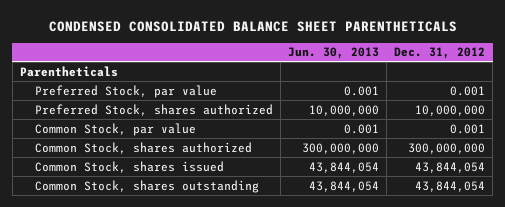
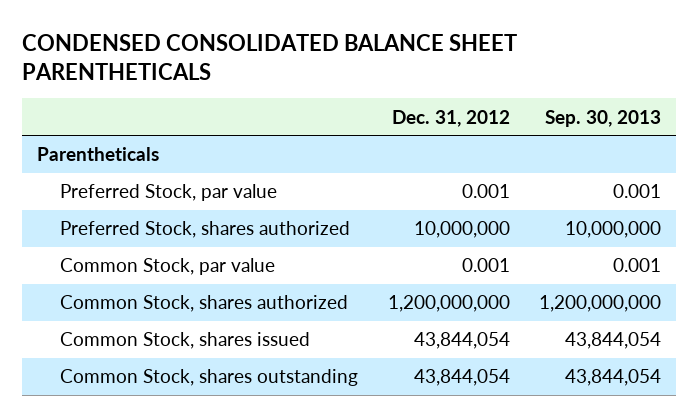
- | Jun. 30, 2013 | Dec. 31, 2012
+ | Dec. 31, 2012 | Sep. 30, 2013
- Common Stock, shares authorized | 300,000,000 | 300,000,000
+ Common Stock, shares authorized | 1,200,000,000 | 1,200,000,000

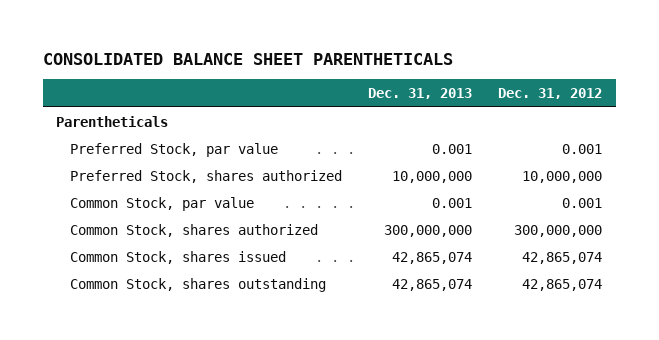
- CONDENSED CONSOLIDATED BALANCE SHEET PARENTHETICALS
+ CONSOLIDATED BALANCE SHEET PARENTHETICALS
- | Dec. 31, 2012 | Sep. 30, 2013
+ | Dec. 31, 2013 | Dec. 31, 2012
- Common Stock, shares authorized | 1,200,000,000 | 1,200,000,000
- Common Stock, shares issued | 43,844,054 | 43,844,054
- Common Stock, shares outstanding | 43,844,054 | 43,844,054
+ Common Stock, shares authorized | 300,000,000 | 300,000,000
+ Common Stock, shares issued | 42,865,074 | 42,865,074
+ Common Stock, shares outstanding | 42,865,074 | 42,865,074

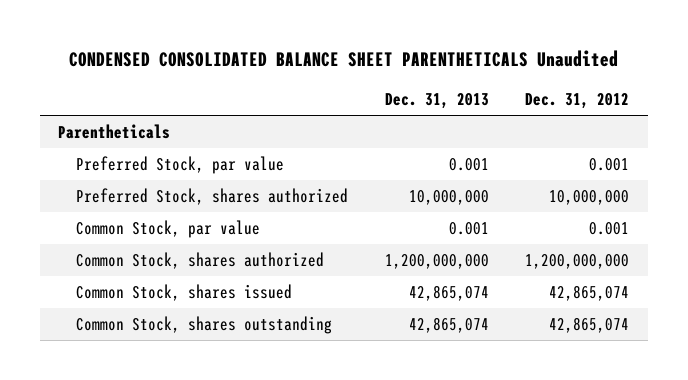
- CONSOLIDATED BALANCE SHEET PARENTHETICALS
+ CONDENSED CONSOLIDATED BALANCE SHEET PARENTHETICALS Unaudited
- Common Stock, shares authorized | 300,000,000 | 300,000,000
+ Common Stock, shares authorized | 1,200,000,000 | 1,200,000,000

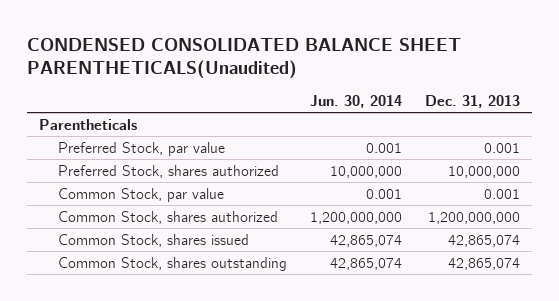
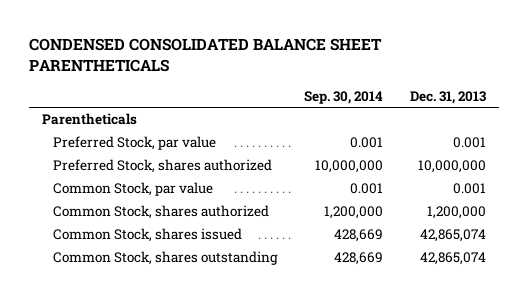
- CONDENSED CONSOLIDATED BALANCE SHEET PARENTHETICALS(Unaudited)
+ CONDENSED CONSOLIDATED BALANCE SHEET PARENTHETICALS
- | Jun. 30, 2014 | Dec. 31, 2013
+ | Sep. 30, 2014 | Dec. 31, 2013
- Common Stock, shares authorized | 1,200,000,000 | 1,200,000,000
+ Common Stock, shares authorized | 1,200,000 | 1,200,000

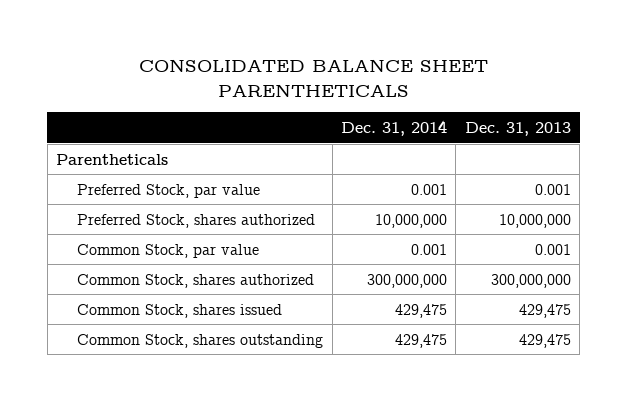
- CONDENSED CONSOLIDATED BALANCE SHEET PARENTHETICALS
+ CONSOLIDATED BALANCE SHEET PARENTHETICALS
- | Sep. 30, 2014 | Dec. 31, 2013
+ | Dec. 31, 2014 | Dec. 31, 2013
- Common Stock, shares authorized | 1,200,000 | 1,200,000
- Common Stock, shares issued | 428,669 | 42,865,074
- Common Stock, shares outstanding | 428,669 | 42,865,074
+ Common Stock, shares authorized | 300,000,000 | 300,000,000
+ Common Stock, shares issued | 429,475 | 429,475
+ Common Stock, shares outstanding | 429,475 | 429,475

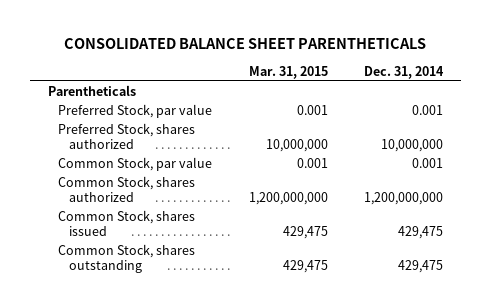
- | Dec. 31, 2014 | Dec. 31, 2013
+ | Mar. 31, 2015 | Dec. 31, 2014
- Common Stock, shares authorized | 300,000,000 | 300,000,000
+ Common Stock, shares authorized | 1,200,000,000 | 1,200,000,000

